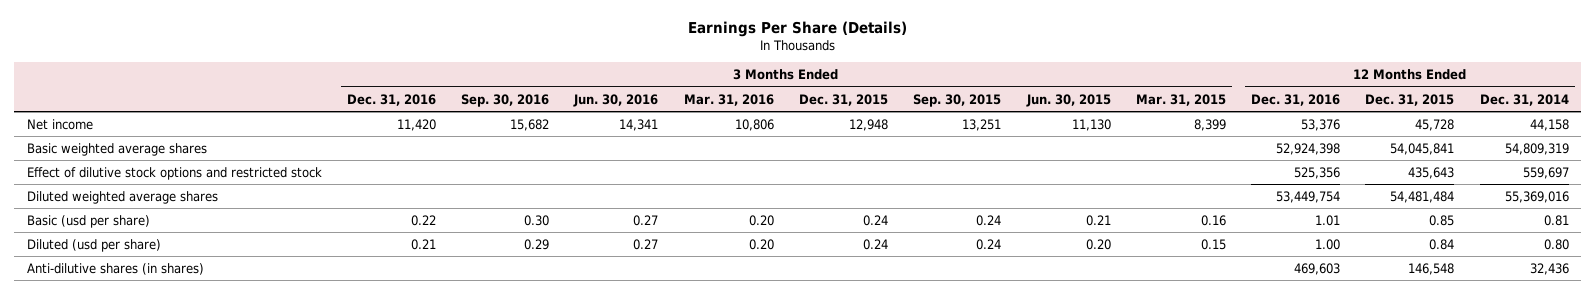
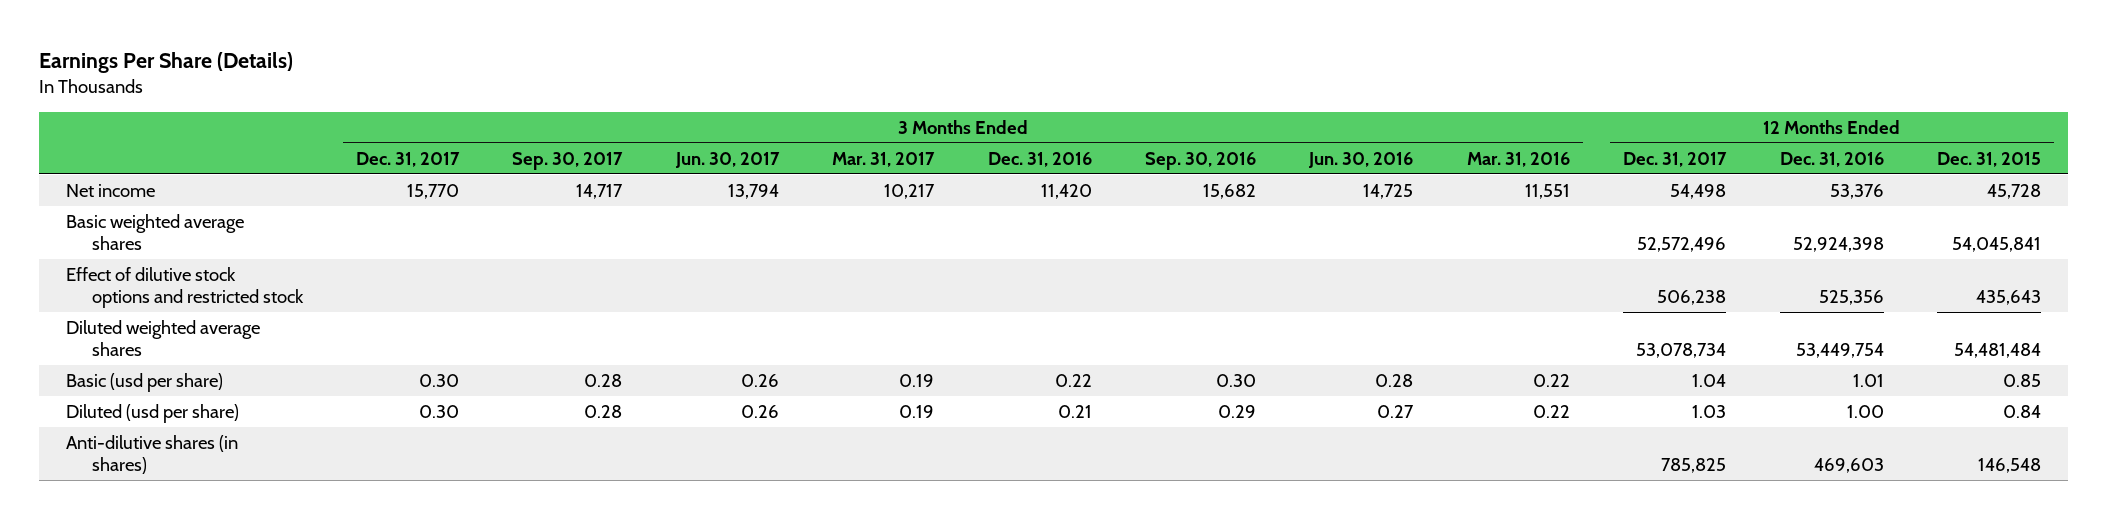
- | 3 Months Ended Dec. 31, 2016 | 3 Months Ended Sep. 30, 2016 | 3 Months Ended Jun. 30, 2016 | 3 Months Ended Mar. 31, 2016 | 3 Months Ended Dec. 31, 2015 | 3 Months Ended Sep. 30, 2015 | 3 Months Ended Jun. 30, 2015 | 3 Months Ended Mar. 31, 2015 | 12 Months Ended Dec. 31, 2016 | 12 Months Ended Dec. 31, 2015 | 12 Months Ended Dec. 31, 2014
+ | 3 Months Ended Dec. 31, 2017 | 3 Months Ended Sep. 30, 2017 | 3 Months Ended Jun. 30, 2017 | 3 Months Ended Mar. 31, 2017 | 3 Months Ended Dec. 31, 2016 | 3 Months Ended Sep. 30, 2016 | 3 Months Ended Jun. 30, 2016 | 3 Months Ended Mar. 31, 2016 | 12 Months Ended Dec. 31, 2017 | 12 Months Ended Dec. 31, 2016 | 12 Months Ended Dec. 31, 2015
- Net income | 11,420 | 15,682 | 14,341 | 10,806 | 12,948 | 13,251 | 11,130 | 8,399 | 53,376 | 45,728 | 44,158
+ Net income | 15,770 | 14,717 | 13,794 | 10,217 | 11,420 | 15,682 | 14,725 | 11,551 | 54,498 | 53,376 | 45,728
- Basic (usd per share) | 0.22 | 0.30 | 0.27 | 0.20 | 0.24 | 0.24 | 0.21 | 0.16 | 1.01 | 0.85 | 0.81
- Diluted (usd per share) | 0.21 | 0.29 | 0.27 | 0.20 | 0.24 | 0.24 | 0.20 | 0.15 | 1.00 | 0.84 | 0.80
+ Basic (usd per share) | 0.30 | 0.28 | 0.26 | 0.19 | 0.22 | 0.30 | 0.28 | 0.22 | 1.04 | 1.01 | 0.85
+ Diluted (usd per share) | 0.30 | 0.28 | 0.26 | 0.19 | 0.21 | 0.29 | 0.27 | 0.22 | 1.03 | 1.00 | 0.84

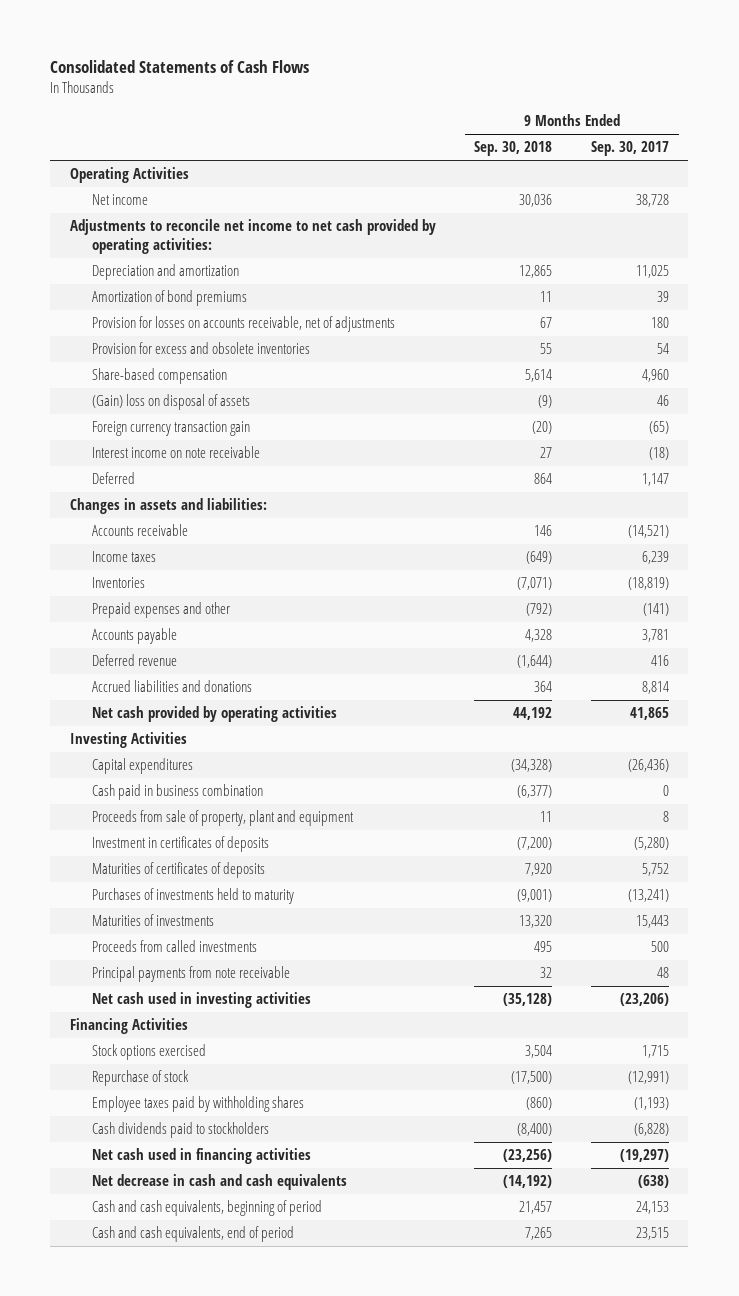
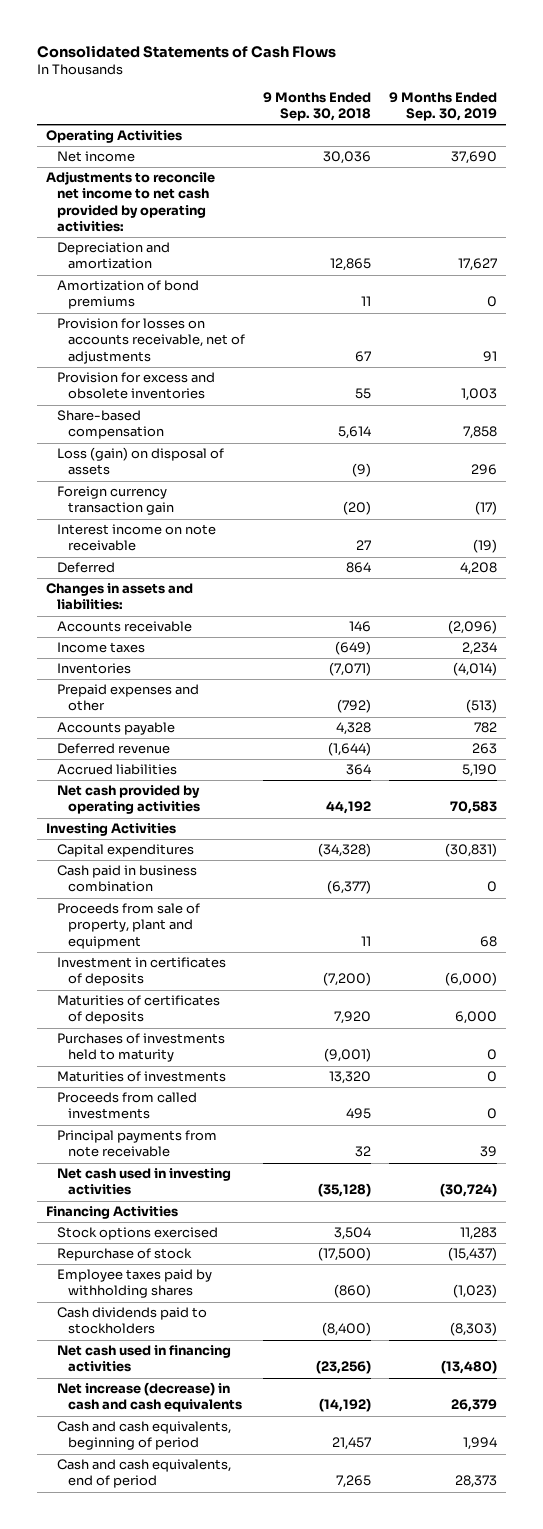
- | 9 Months Ended Sep. 30, 2018 | 9 Months Ended Sep. 30, 2017
+ | 9 Months Ended Sep. 30, 2018 | 9 Months Ended Sep. 30, 2019
- (Gain) loss on disposal of assets | (9) | 46
+ Loss (gain) on disposal of assets | (9) | 296
- Accrued liabilities and donations | 364 | 8,814
+ Accrued liabilities | 364 | 5,190
- Net decrease in cash and cash equivalents | (14,192) | (638)
+ Net increase (decrease) in cash and cash equivalents | (14,192) | 26,379

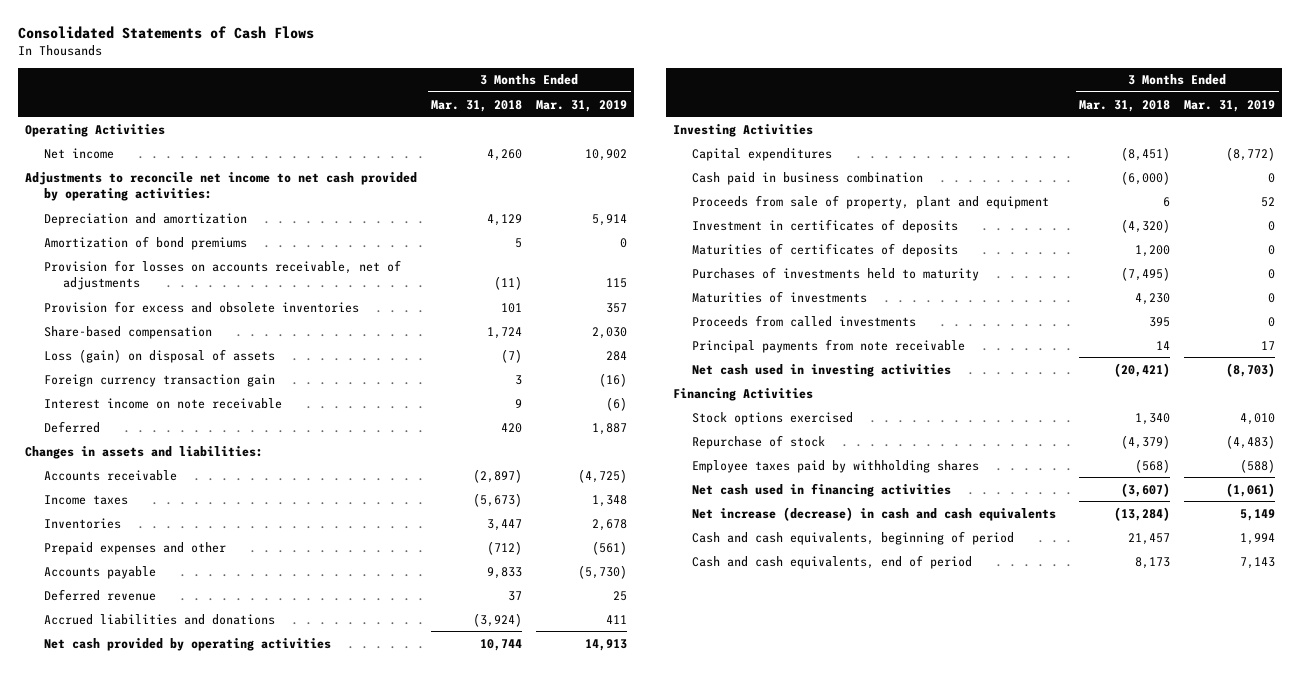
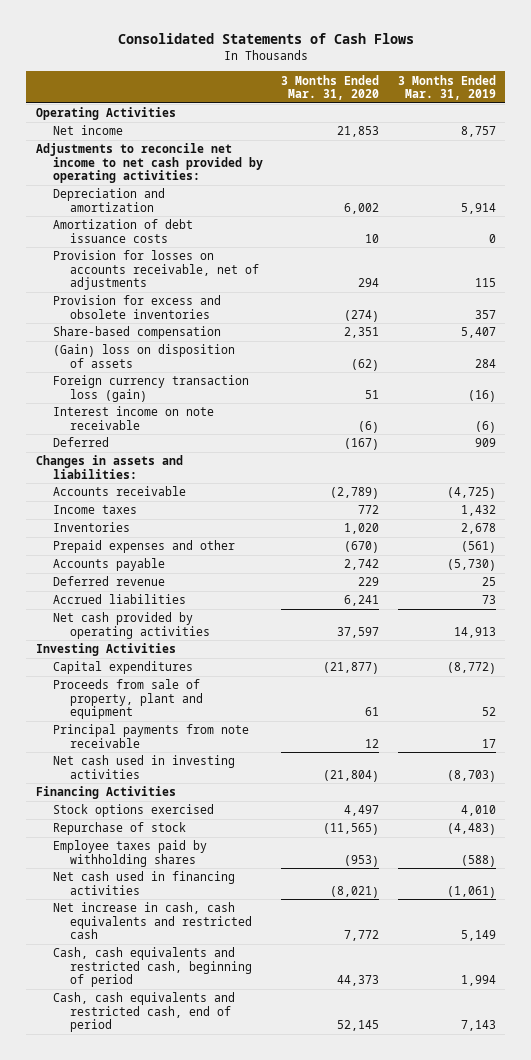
- | 3 Months Ended Mar. 31, 2018 | 3 Months Ended Mar. 31, 2019
+ | 3 Months Ended Mar. 31, 2020 | 3 Months Ended Mar. 31, 2019
- Net income | 4,260 | 10,902
+ Net income | 21,853 | 8,757
- Amortization of bond premiums | 5 | 0
+ Amortization of debt issuance costs | 10 | 0
- Share-based compensation | 1,724 | 2,030
- Loss (gain) on disposal of assets | (7) | 284
- Foreign currency transaction gain | 3 | (16)
+ Share-based compensation | 2,351 | 5,407
+ (Gain) loss on disposition of assets | (62) | 284
+ Foreign currency transaction loss (gain) | 51 | (16)
- Deferred | 420 | 1,887
+ Deferred | (167) | 909
- Income taxes | (5,673) | 1,348
+ Income taxes | 772 | 1,432
- Accrued liabilities and donations | (3,924) | 411
+ Accrued liabilities | 6,241 | 73
- Cash paid in business combination | (6,000) | 0
- Investment in certificates of deposits | (4,320) | 0
- Maturities of certificates of deposits | 1,200 | 0
- Purchases of investments held to maturity | (7,495) | 0
- Maturities of investments | 4,230 | 0
- Proceeds from called investments | 395 | 0
- Net increase (decrease) in cash and cash equivalents | (13,284) | 5,149
- Cash and cash equivalents, beginning of period | 21,457 | 1,994
- Cash and cash equivalents, end of period | 8,173 | 7,143
+ Net increase in cash, cash equivalents and restricted cash | 7,772 | 5,149
+ Cash, cash equivalents and restricted cash, beginning of period | 44,373 | 1,994
+ Cash, cash equivalents and restricted cash, end of period | 52,145 | 7,143

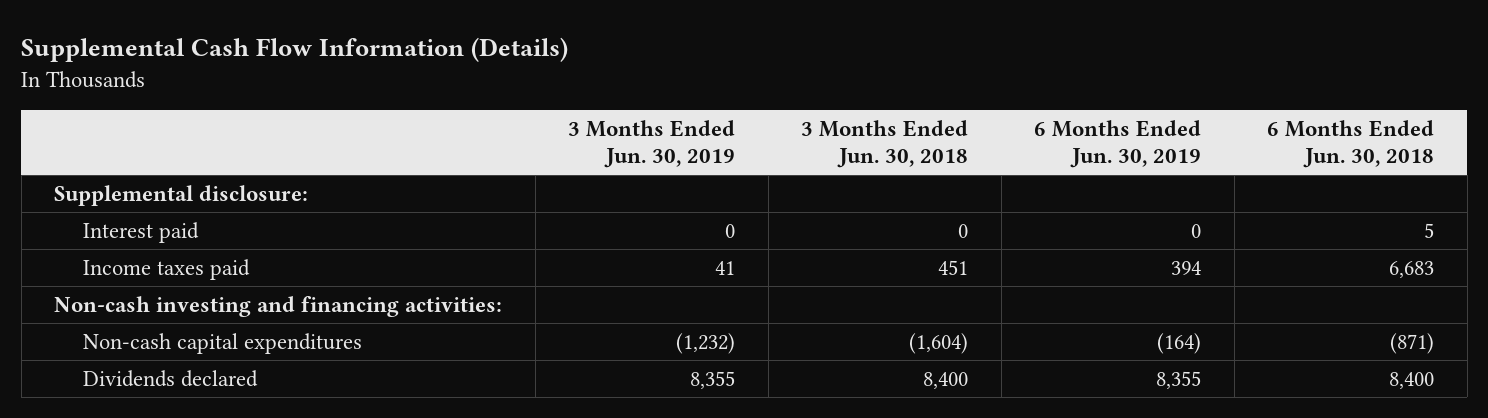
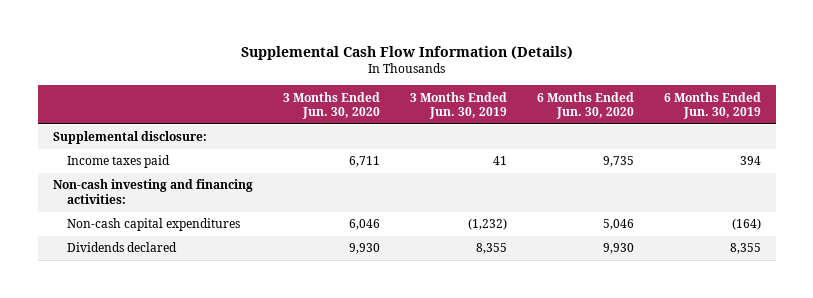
- | 3 Months Ended Jun. 30, 2019 | 3 Months Ended Jun. 30, 2018 | 6 Months Ended Jun. 30, 2019 | 6 Months Ended Jun. 30, 2018
+ | 3 Months Ended Jun. 30, 2020 | 3 Months Ended Jun. 30, 2019 | 6 Months Ended Jun. 30, 2020 | 6 Months Ended Jun. 30, 2019
- Interest paid | 0 | 0 | 0 | 5

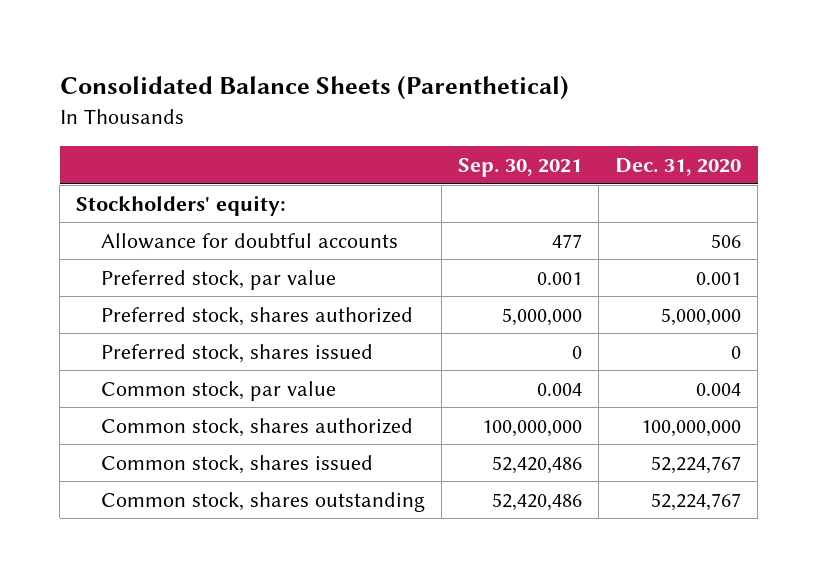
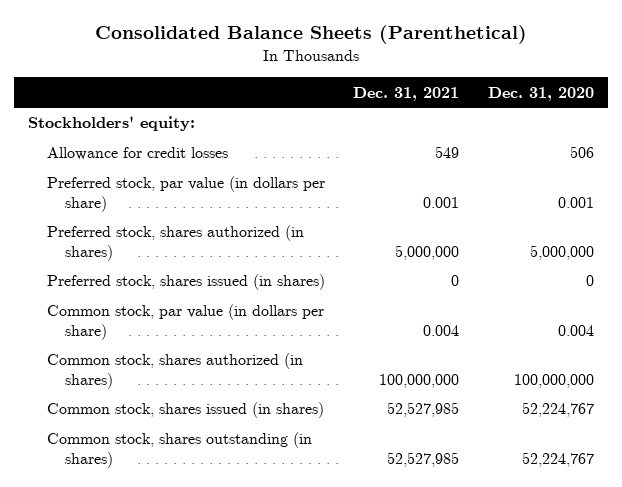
- | Sep. 30, 2021 | Dec. 31, 2020
+ | Dec. 31, 2021 | Dec. 31, 2020
- Allowance for doubtful accounts | 477 | 506
- Preferred stock, par value | 0.001 | 0.001
- Preferred stock, shares authorized | 5,000,000 | 5,000,000
- Preferred stock, shares issued | 0 | 0
- Common stock, par value | 0.004 | 0.004
- Common stock, shares authorized | 100,000,000 | 100,000,000
- Common stock, shares issued | 52,420,486 | 52,224,767
- Common stock, shares outstanding | 52,420,486 | 52,224,767
+ Allowance for credit losses | 549 | 506
+ Preferred stock, par value (in dollars per share) | 0.001 | 0.001
+ Preferred stock, shares authorized (in shares) | 5,000,000 | 5,000,000
+ Preferred stock, shares issued (in shares) | 0 | 0
+ Common stock, par value (in dollars per share) | 0.004 | 0.004
+ Common stock, shares authorized (in shares) | 100,000,000 | 100,000,000
+ Common stock, shares issued (in shares) | 52,527,985 | 52,224,767
+ Common stock, shares outstanding (in shares) | 52,527,985 | 52,224,767

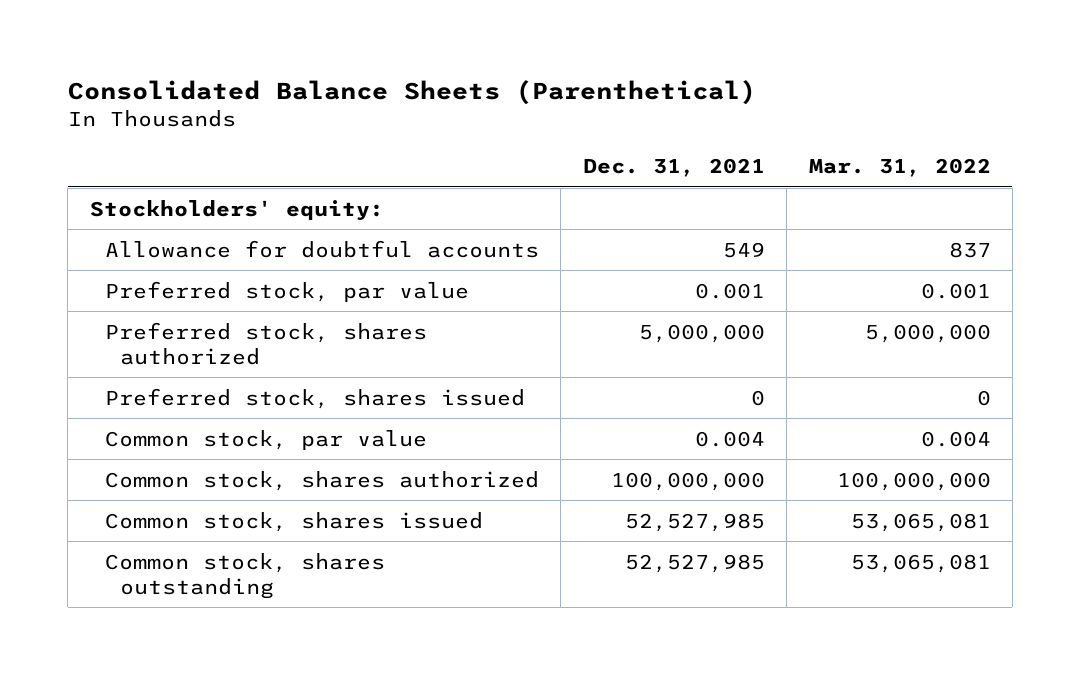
- | Dec. 31, 2021 | Dec. 31, 2020
+ | Dec. 31, 2021 | Mar. 31, 2022
- Allowance for credit losses | 549 | 506
- Preferred stock, par value (in dollars per share) | 0.001 | 0.001
- Preferred stock, shares authorized (in shares) | 5,000,000 | 5,000,000
- Preferred stock, shares issued (in shares) | 0 | 0
- Common stock, par value (in dollars per share) | 0.004 | 0.004
- Common stock, shares authorized (in shares) | 100,000,000 | 100,000,000
- Common stock, shares issued (in shares) | 52,527,985 | 52,224,767
- Common stock, shares outstanding (in shares) | 52,527,985 | 52,224,767
+ Allowance for doubtful accounts | 549 | 837
+ Preferred stock, par value | 0.001 | 0.001
+ Preferred stock, shares authorized | 5,000,000 | 5,000,000
+ Preferred stock, shares issued | 0 | 0
+ Common stock, par value | 0.004 | 0.004
+ Common stock, shares authorized | 100,000,000 | 100,000,000
+ Common stock, shares issued | 52,527,985 | 53,065,081
+ Common stock, shares outstanding | 52,527,985 | 53,065,081

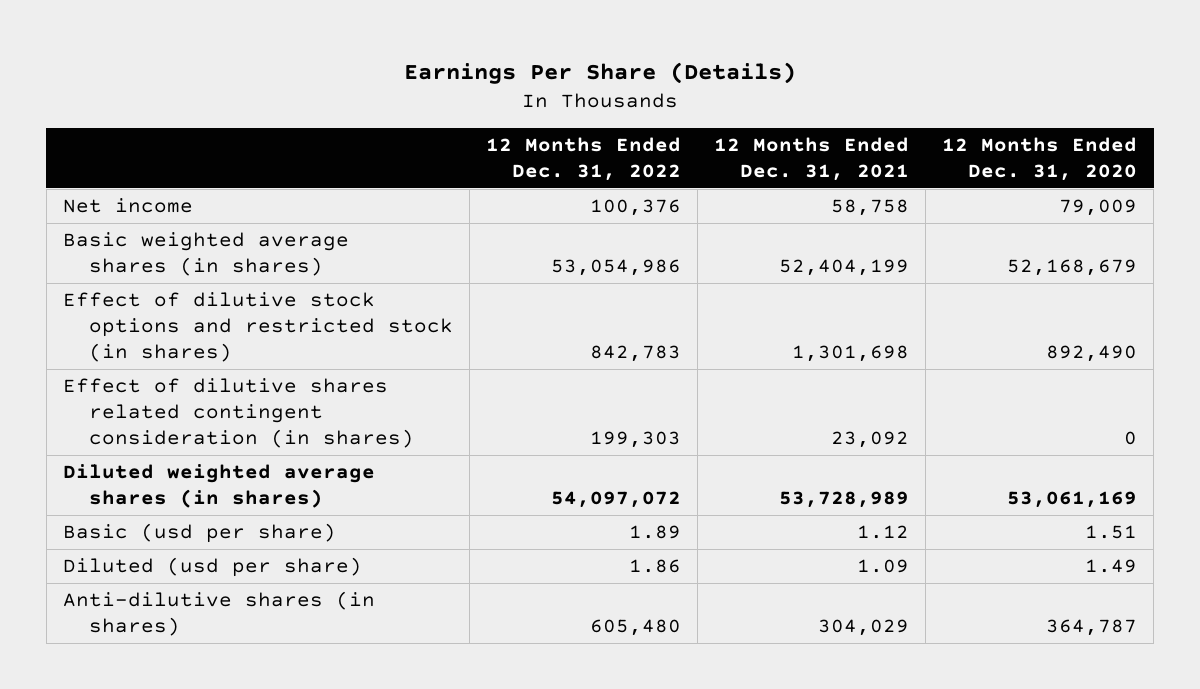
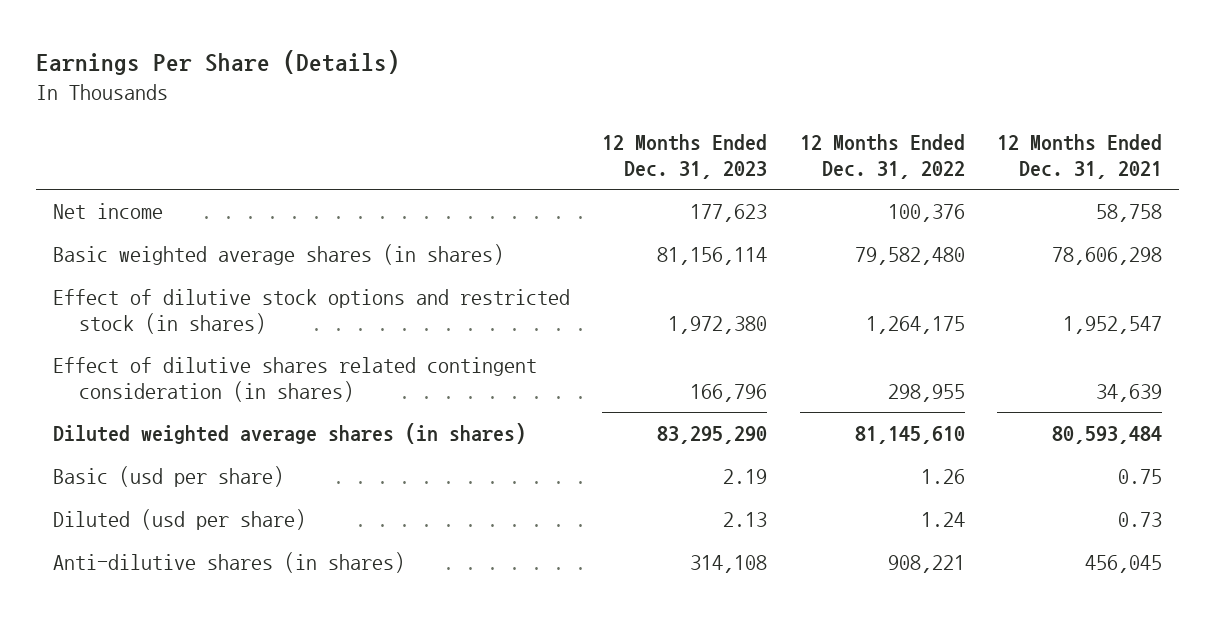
- | 12 Months Ended Dec. 31, 2022 | 12 Months Ended Dec. 31, 2021 | 12 Months Ended Dec. 31, 2020
+ | 12 Months Ended Dec. 31, 2023 | 12 Months Ended Dec. 31, 2022 | 12 Months Ended Dec. 31, 2021
- Basic weighted average shares (in shares) | 53,054,986 | 52,404,199 | 52,168,679
- Effect of dilutive stock options and restricted stock (in shares) | 842,783 | 1,301,698 | 892,490
- Effect of dilutive shares related contingent consideration (in shares) | 199,303 | 23,092 | 0
- Diluted weighted average shares (in shares) | 54,097,072 | 53,728,989 | 53,061,169
- Basic (usd per share) | 1.89 | 1.12 | 1.51
- Diluted (usd per share) | 1.86 | 1.09 | 1.49
- Anti-dilutive shares (in shares) | 605,480 | 304,029 | 364,787
+ Basic weighted average shares (in shares) | 81,156,114 | 79,582,480 | 78,606,298
+ Effect of dilutive stock options and restricted stock (in shares) | 1,972,380 | 1,264,175 | 1,952,547
+ Effect of dilutive shares related contingent consideration (in shares) | 166,796 | 298,955 | 34,639
+ Diluted weighted average shares (in shares) | 83,295,290 | 81,145,610 | 80,593,484
+ Basic (usd per share) | 2.19 | 1.26 | 0.75
+ Diluted (usd per share) | 2.13 | 1.24 | 0.73
+ Anti-dilutive shares (in shares) | 314,108 | 908,221 | 456,045

